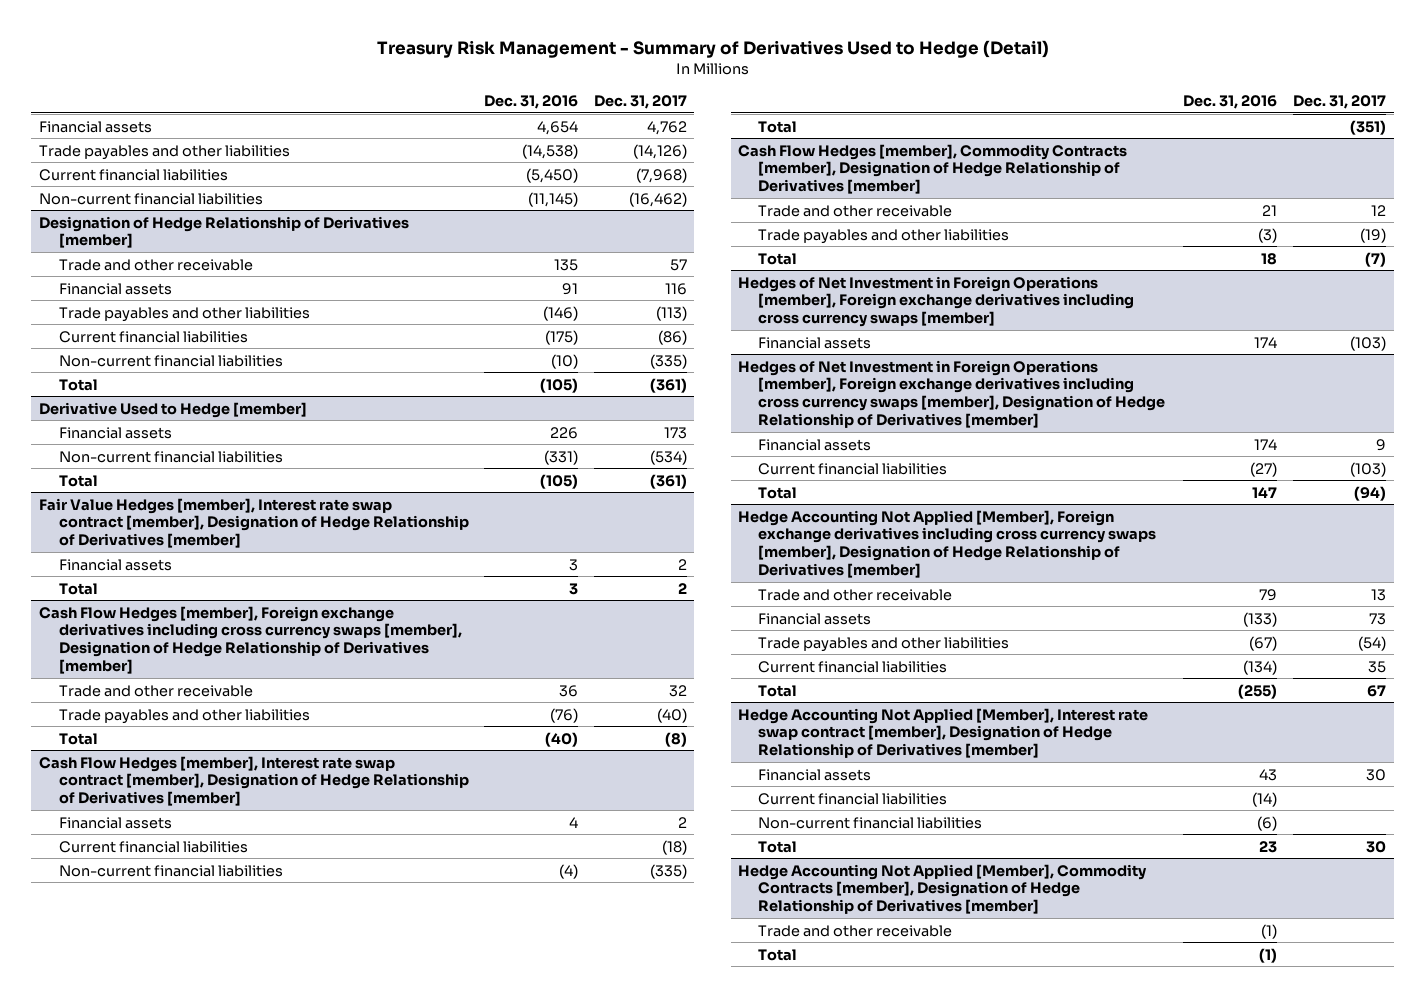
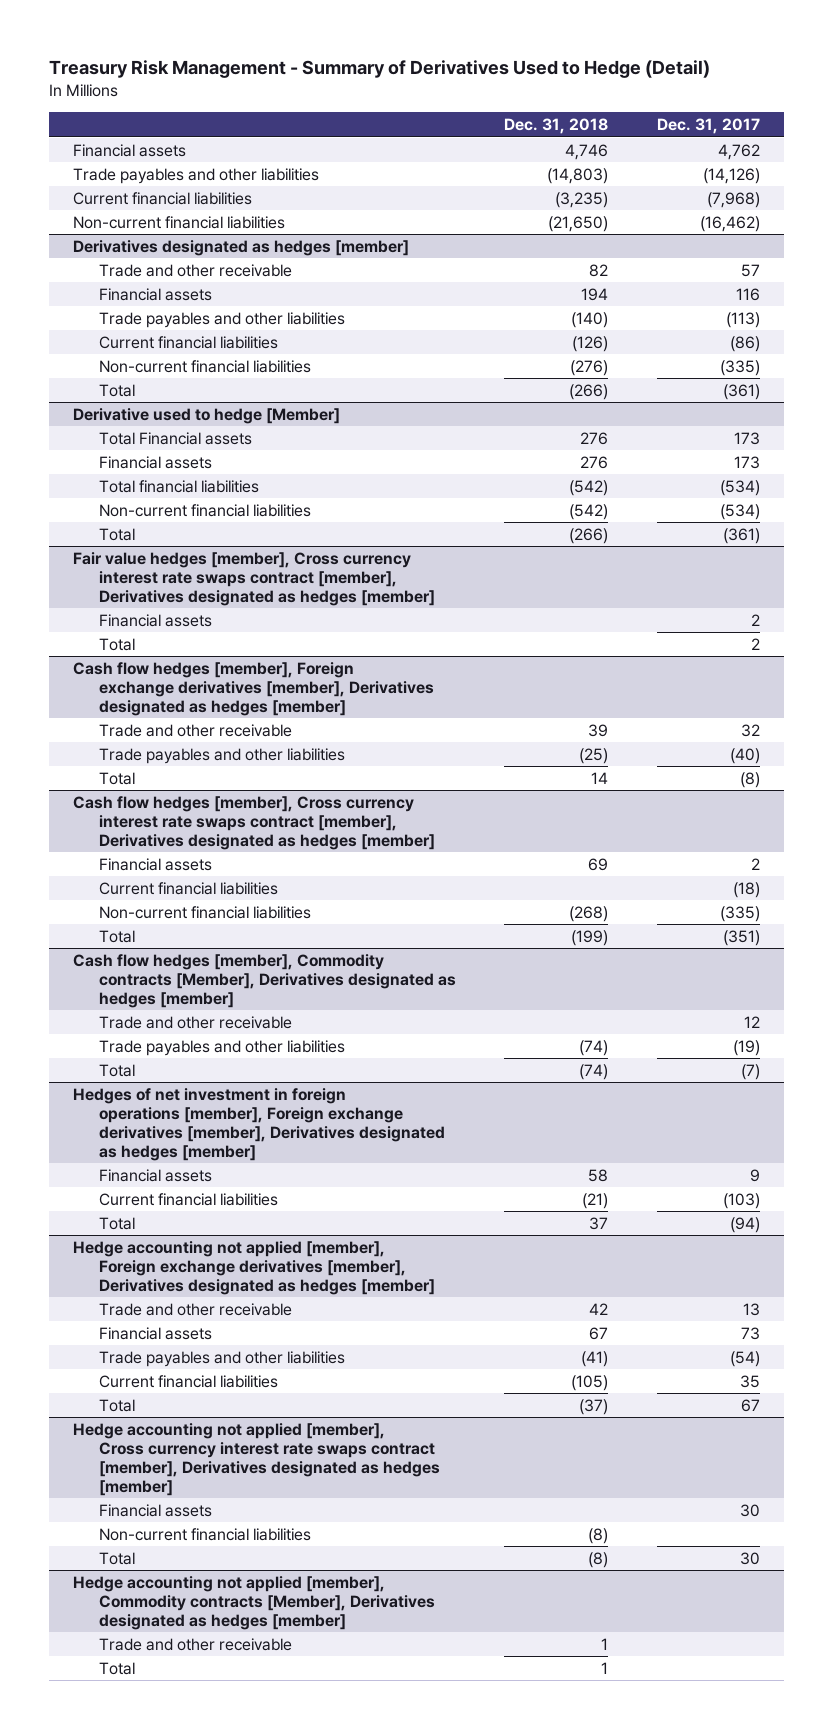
- | Dec. 31, 2016 | Dec. 31, 2017
+ | Dec. 31, 2018 | Dec. 31, 2017
- Designation of Hedge Relationship of Derivatives [member]
+ Derivatives designated as hedges [member]
- Derivative Used to Hedge [member]
+ Derivative used to hedge [Member]
+ Total Financial assets | 276 | 173
+ Total financial liabilities | (542) | (534)
- Fair Value Hedges [member], Interest rate swap contract [member], Designation of Hedge Relationship of Derivatives [member]
+ Fair value hedges [member], Cross currency interest rate swaps contract [member], Derivatives designated as hedges [member]
- Cash Flow Hedges [member], Foreign exchange derivatives including cross currency swaps [member], Designation of Hedge Relationship of Derivatives [member]
+ Cash flow hedges [member], Foreign exchange derivatives [member], Derivatives designated as hedges [member]
- Cash Flow Hedges [member], Interest rate swap contract [member], Designation of Hedge Relationship of Derivatives [member]
+ Cash flow hedges [member], Cross currency interest rate swaps contract [member], Derivatives designated as hedges [member]
- Cash Flow Hedges [member], Commodity Contracts [member], Designation of Hedge Relationship of Derivatives [member]
+ Cash flow hedges [member], Commodity contracts [Member], Derivatives designated as hedges [member]
- Hedges of Net Investment in Foreign Operations [member], Foreign exchange derivatives including cross currency swaps [member]
- Financial assets | 174 | (103)
- Hedges of Net Investment in Foreign Operations [member], Foreign exchange derivatives including cross currency swaps [member], Designation of Hedge Relationship of Derivatives [member]
+ Hedges of net investment in foreign operations [member], Foreign exchange derivatives [member], Derivatives designated as hedges [member]
- Hedge Accounting Not Applied [Member], Foreign exchange derivatives including cross currency swaps [member], Designation of Hedge Relationship of Derivatives [member]
+ Hedge accounting not applied [member], Foreign exchange derivatives [member], Derivatives designated as hedges [member]
- Hedge Accounting Not Applied [Member], Interest rate swap contract [member], Designation of Hedge Relationship of Derivatives [member]
+ Hedge accounting not applied [member], Cross currency interest rate swaps contract [member], Derivatives designated as hedges [member]
- Current financial liabilities | (14) |
- Hedge Accounting Not Applied [Member], Commodity Contracts [member], Designation of Hedge Relationship of Derivatives [member]
+ Hedge accounting not applied [member], Commodity contracts [Member], Derivatives designated as hedges [member]

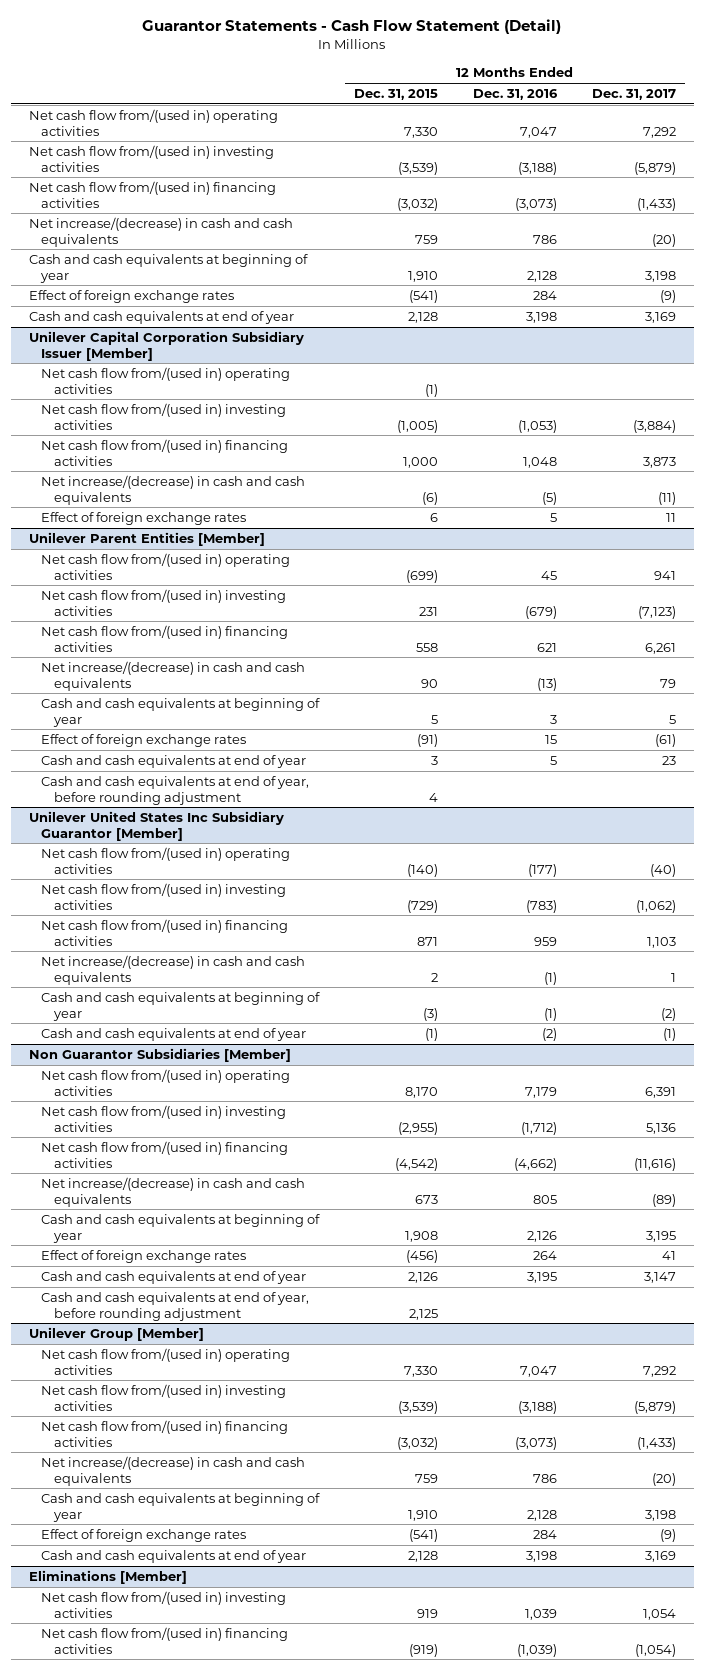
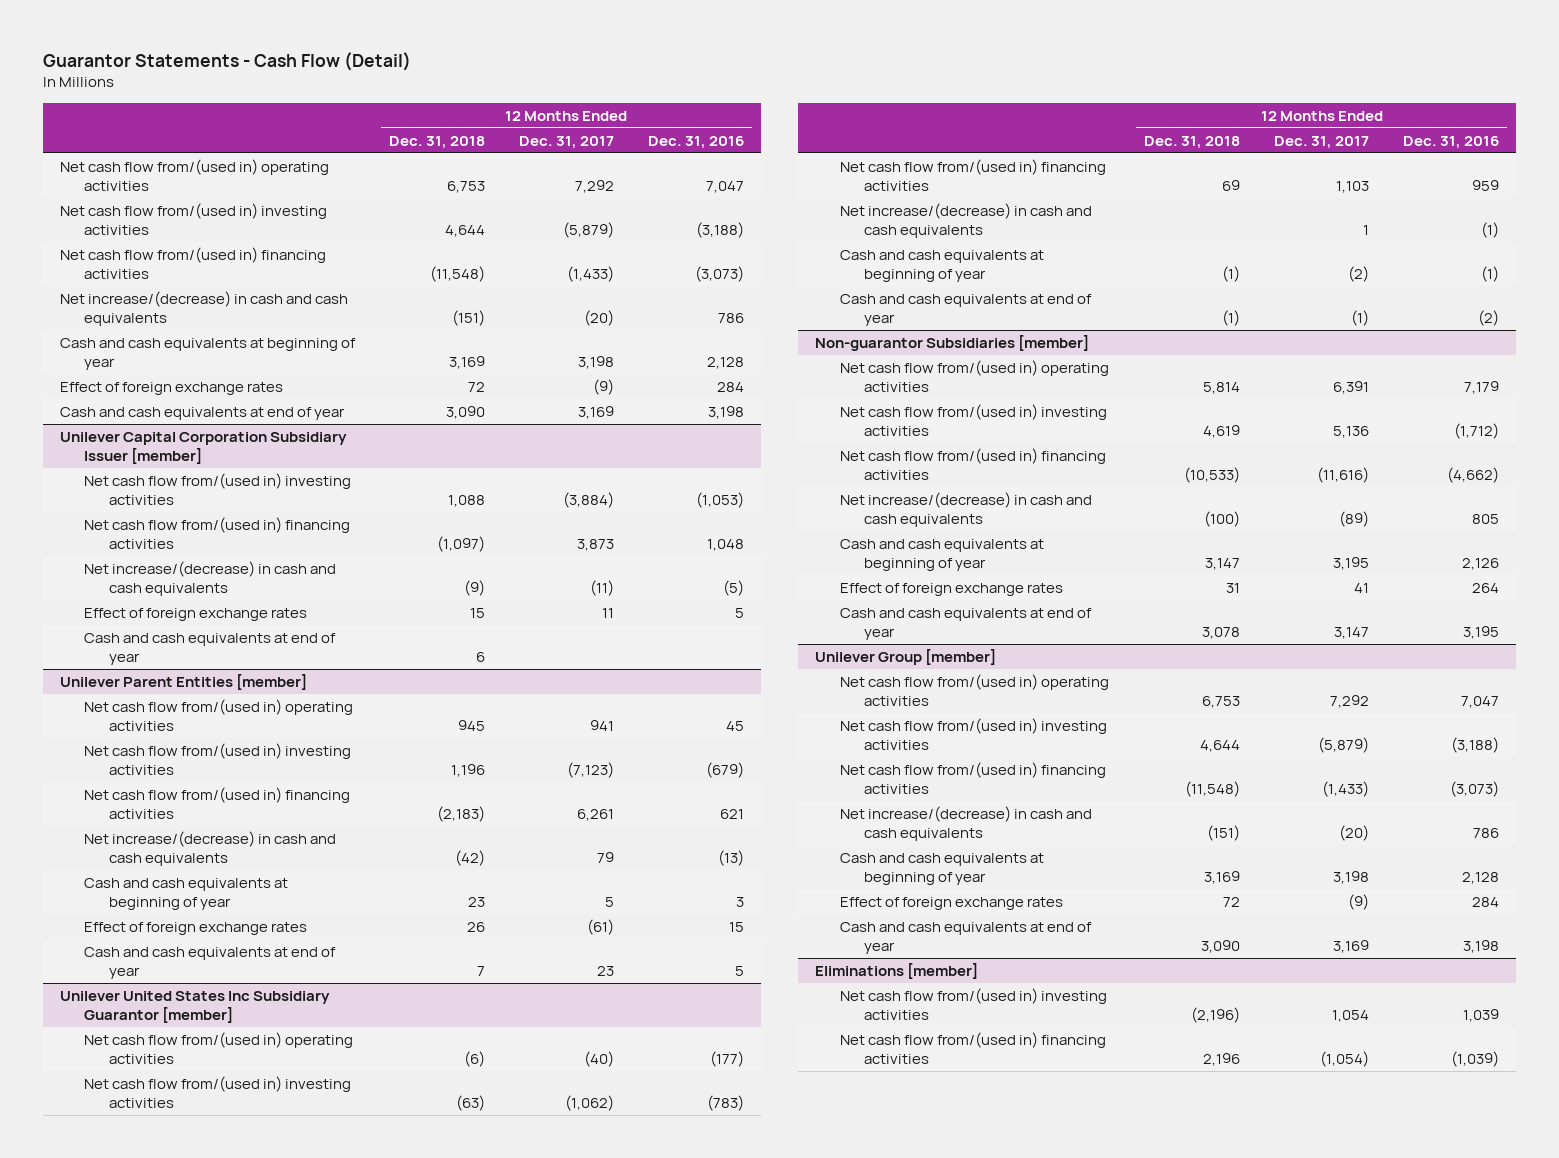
- Guarantor Statements - Cash Flow Statement (Detail)
+ Guarantor Statements - Cash Flow (Detail)
- | 12 Months Ended Dec. 31, 2015 | 12 Months Ended Dec. 31, 2016 | 12 Months Ended Dec. 31, 2017
+ | 12 Months Ended Dec. 31, 2018 | 12 Months Ended Dec. 31, 2017 | 12 Months Ended Dec. 31, 2016
- Unilever Capital Corporation Subsidiary Issuer [Member]
- Net cash flow from/(used in) operating activities | (1) | |
+ Unilever Capital Corporation Subsidiary Issuer [member]
- Unilever Parent Entities [Member]
+ Cash and cash equivalents at end of year | 6 | |
+ Unilever Parent Entities [member]
- Cash and cash equivalents at end of year, before rounding adjustment | 4 | |
- Unilever United States Inc Subsidiary Guarantor [Member]
+ Unilever United States Inc Subsidiary Guarantor [member]
- Non Guarantor Subsidiaries [Member]
+ Non-guarantor Subsidiaries [member]
- Cash and cash equivalents at end of year, before rounding adjustment | 2,125 | |
- Unilever Group [Member]
+ Unilever Group [member]
- Eliminations [Member]
+ Eliminations [member]

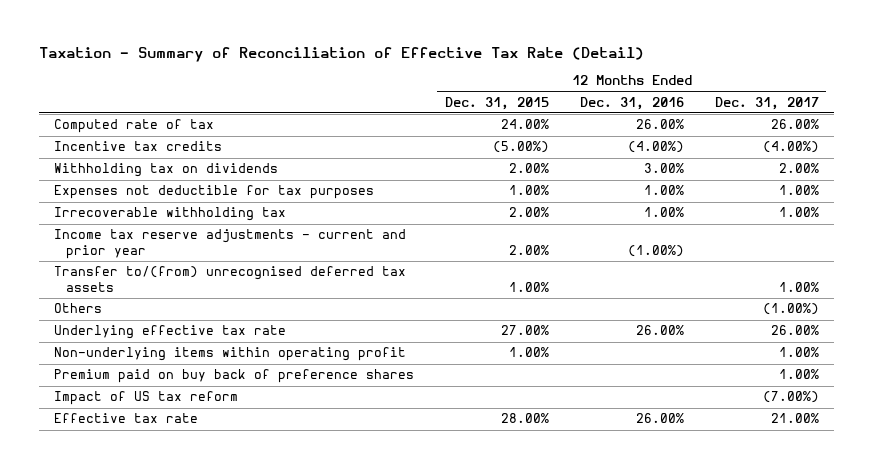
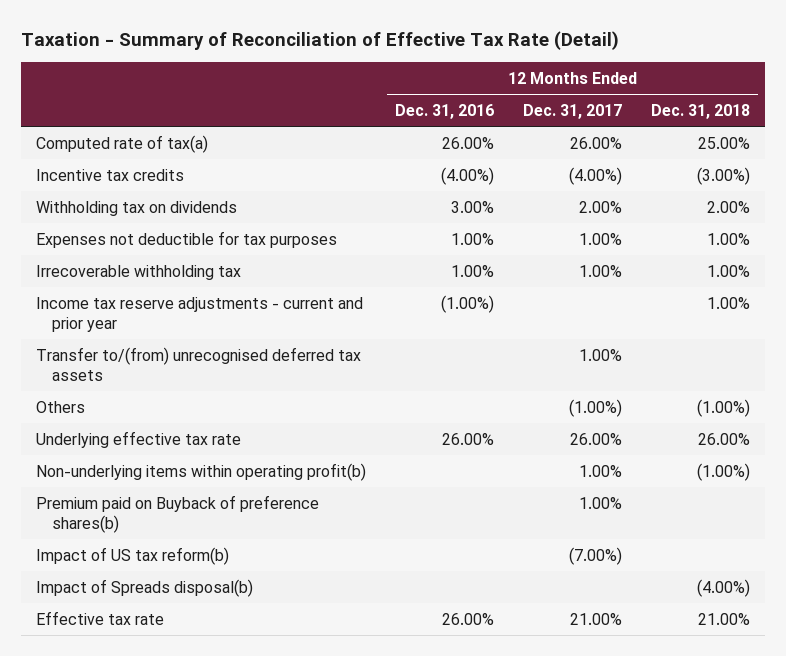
- | 12 Months Ended Dec. 31, 2015 | 12 Months Ended Dec. 31, 2016 | 12 Months Ended Dec. 31, 2017
+ | 12 Months Ended Dec. 31, 2016 | 12 Months Ended Dec. 31, 2017 | 12 Months Ended Dec. 31, 2018
- Computed rate of tax | 24.00% | 26.00% | 26.00%
+ Computed rate of tax(a) | 26.00% | 26.00% | 25.00%
- Non-underlying items within operating profit | 1.00% | | 1.00%
- Premium paid on buy back of preference shares | | | 1.00%
- Impact of US tax reform | | | (7.00%)
+ Non-underlying items within operating profit(b) | | 1.00% | (1.00%)
+ Premium paid on Buyback of preference shares(b) | | 1.00% |
+ Impact of US tax reform(b) | | (7.00%) |
+ Impact of Spreads disposal(b) | | | (4.00%)

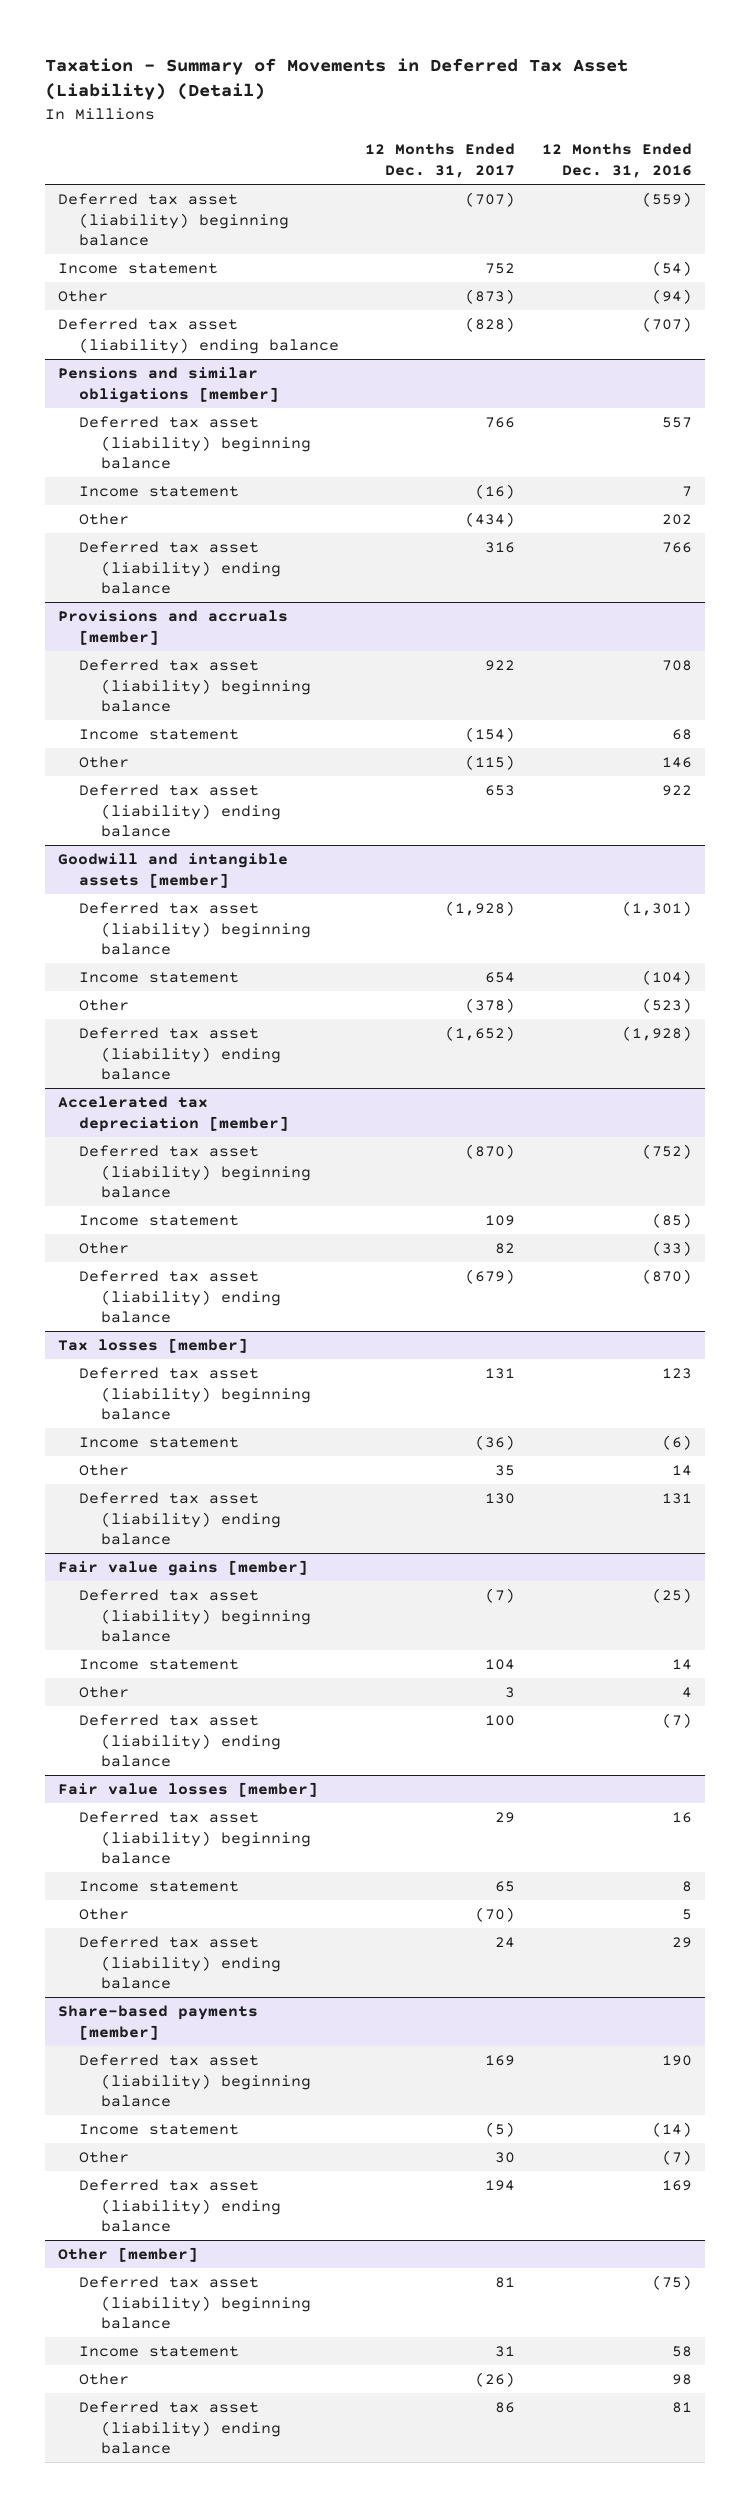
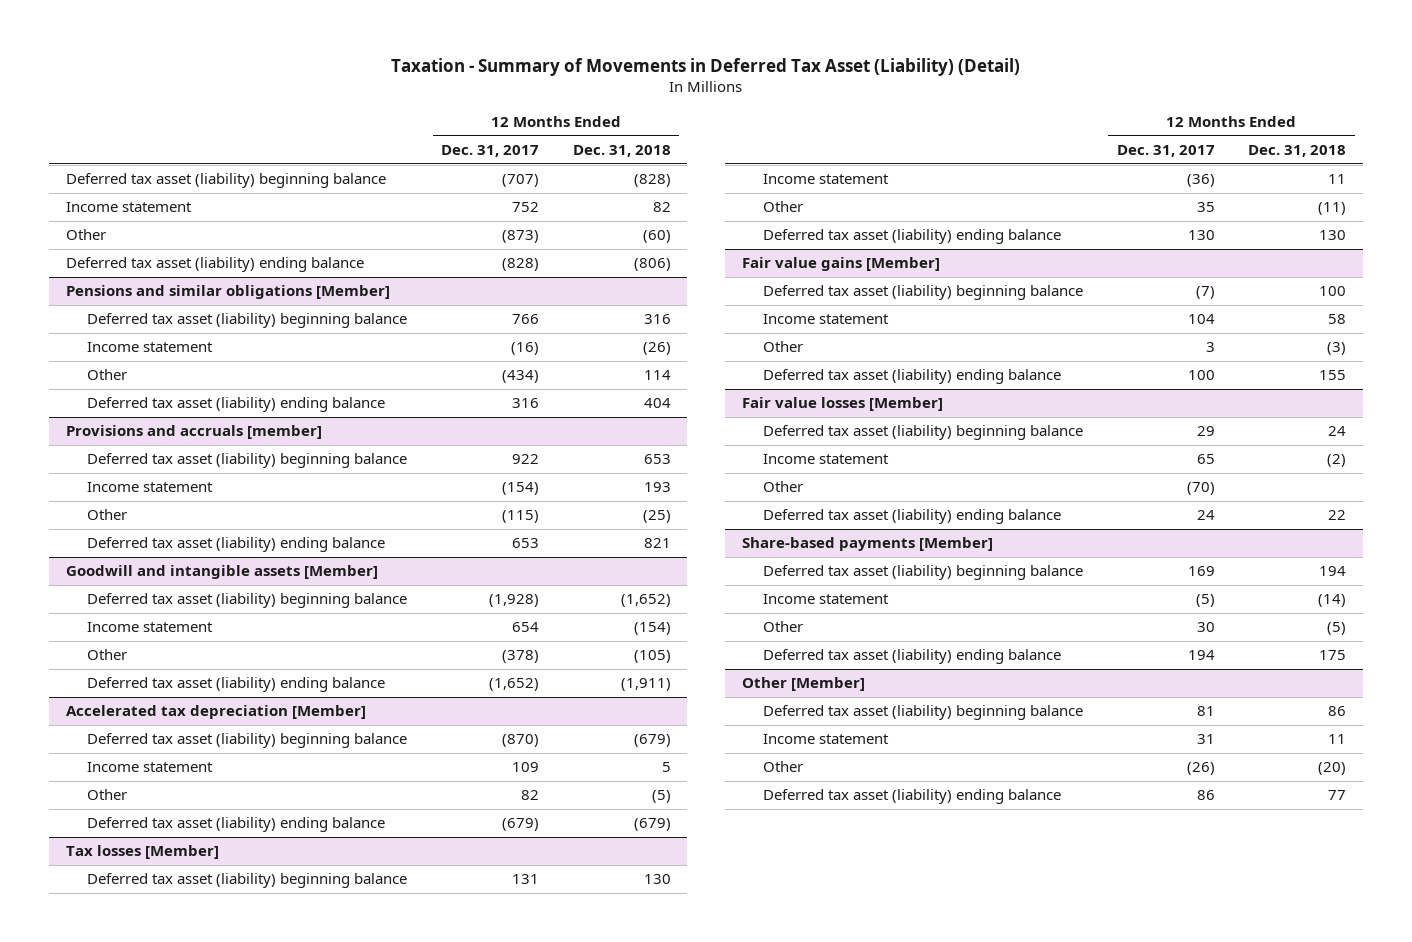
- | 12 Months Ended Dec. 31, 2017 | 12 Months Ended Dec. 31, 2016
+ | 12 Months Ended Dec. 31, 2017 | 12 Months Ended Dec. 31, 2018
- Pensions and similar obligations [member]
+ Pensions and similar obligations [Member]
- Goodwill and intangible assets [member]
+ Goodwill and intangible assets [Member]
- Accelerated tax depreciation [member]
+ Accelerated tax depreciation [Member]
- Tax losses [member]
+ Tax losses [Member]
- Fair value gains [member]
+ Fair value gains [Member]
- Fair value losses [member]
+ Fair value losses [Member]
- Share-based payments [member]
+ Share-based payments [Member]
- Other [member]
+ Other [Member]

